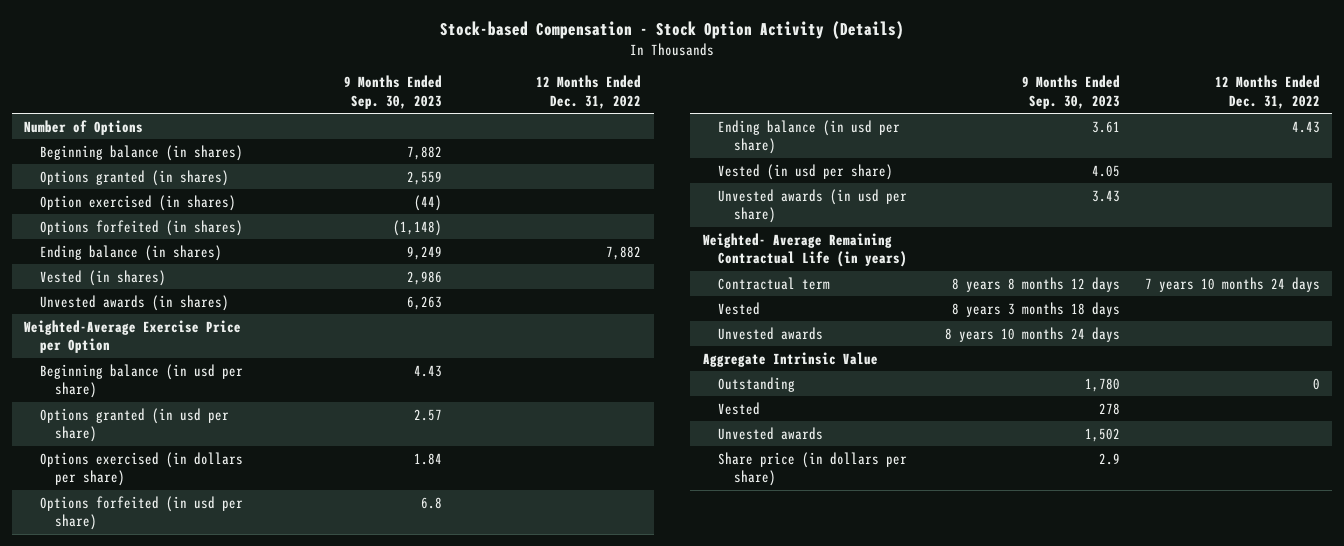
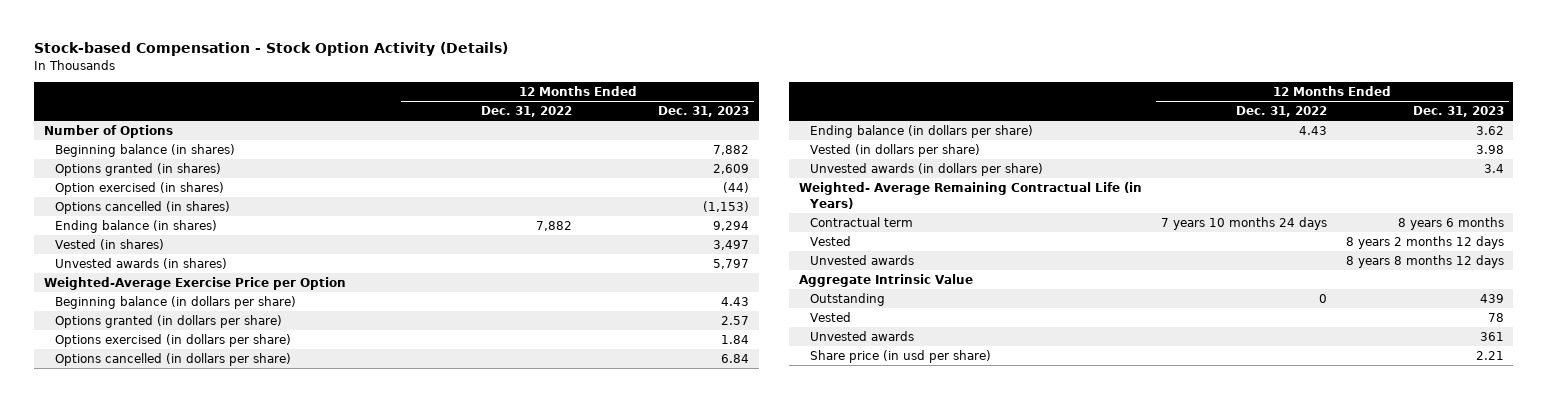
- | 9 Months Ended Sep. 30, 2023 | 12 Months Ended Dec. 31, 2022
+ | 12 Months Ended Dec. 31, 2022 | 12 Months Ended Dec. 31, 2023
- Options forfeited (in shares) | (1,148) |
+ Options cancelled (in shares) | | (1,153)
- Beginning balance (in usd per share) | 4.43 |
- Options granted (in usd per share) | 2.57 |
+ Beginning balance (in dollars per share) | | 4.43
+ Options granted (in dollars per share) | | 2.57
- Options forfeited (in usd per share) | 6.8 |
- Ending balance (in usd per share) | 3.61 | 4.43
- Vested (in usd per share) | 4.05 |
- Unvested awards (in usd per share) | 3.43 |
- Weighted- Average Remaining Contractual Life (in years)
+ Options cancelled (in dollars per share) | | 6.84
+ Ending balance (in dollars per share) | 4.43 | 3.62
+ Vested (in dollars per share) | | 3.98
+ Unvested awards (in dollars per share) | | 3.4
+ Weighted- Average Remaining Contractual Life (in Years)
- Share price (in dollars per share) | 2.9 |
+ Share price (in usd per share) | | 2.21

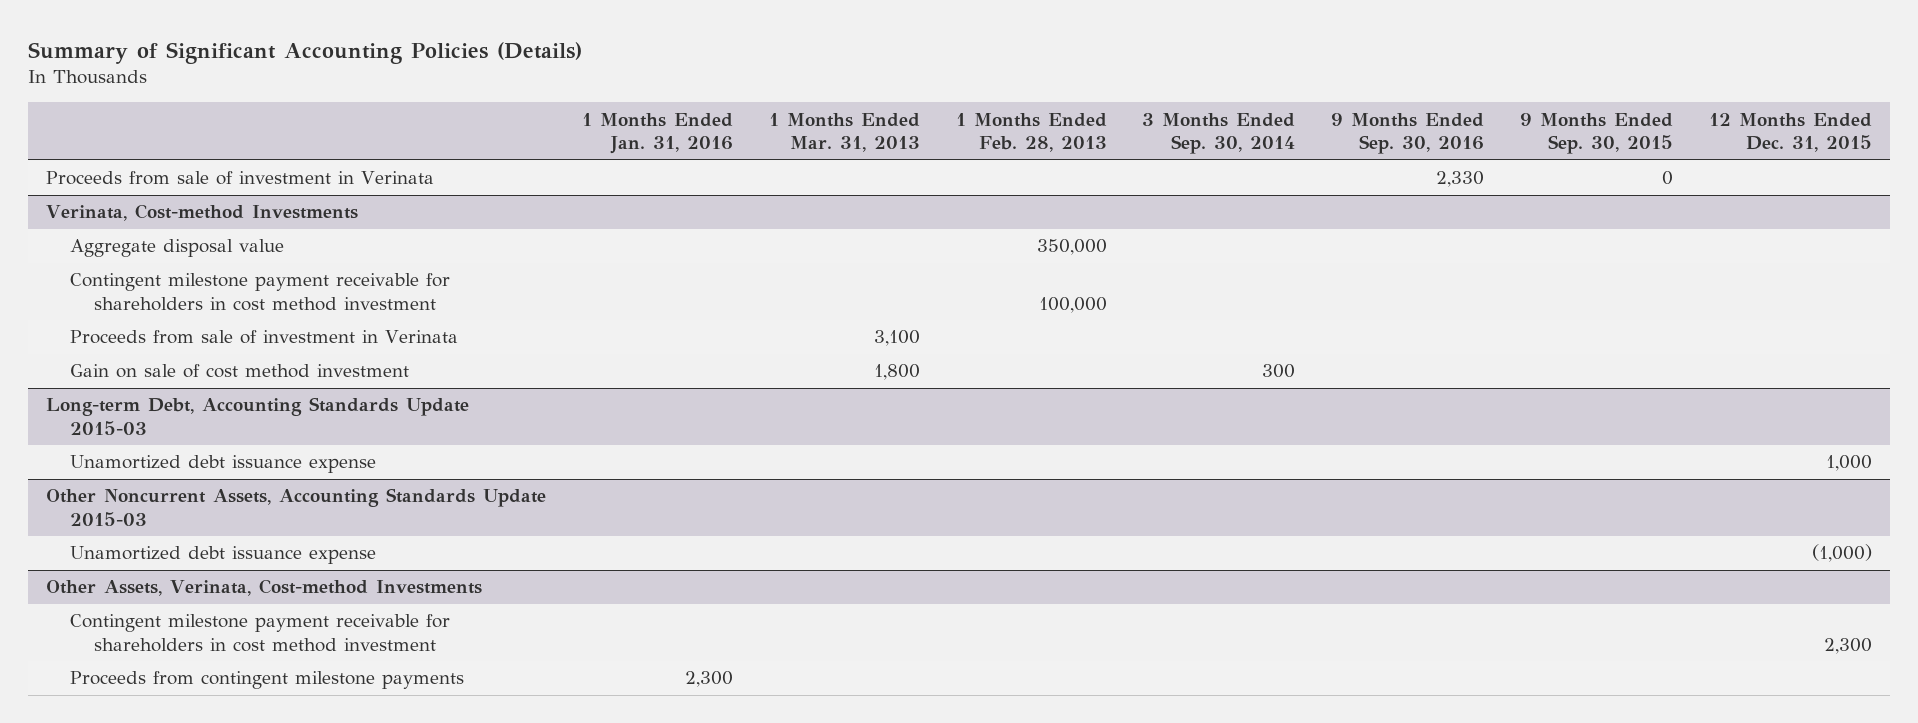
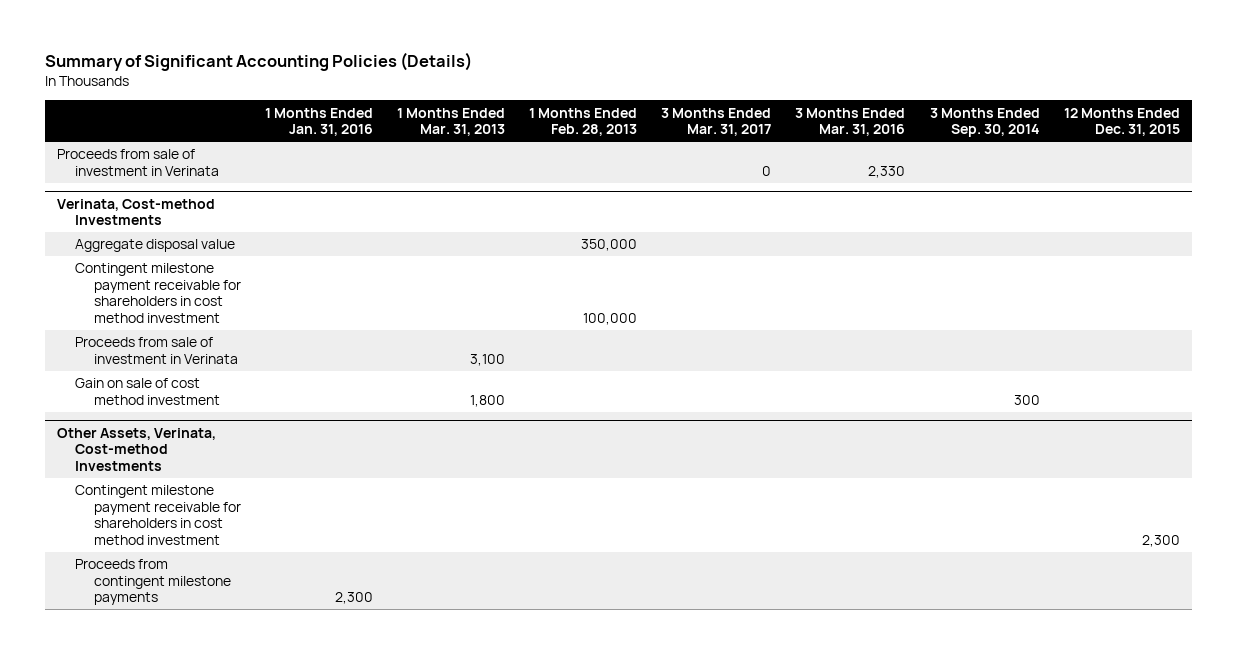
- | 1 Months Ended Jan. 31, 2016 | 1 Months Ended Mar. 31, 2013 | 1 Months Ended Feb. 28, 2013 | 3 Months Ended Sep. 30, 2014 | 9 Months Ended Sep. 30, 2016 | 9 Months Ended Sep. 30, 2015 | 12 Months Ended Dec. 31, 2015
+ | 1 Months Ended Jan. 31, 2016 | 1 Months Ended Mar. 31, 2013 | 1 Months Ended Feb. 28, 2013 | 3 Months Ended Mar. 31, 2017 | 3 Months Ended Mar. 31, 2016 | 3 Months Ended Sep. 30, 2014 | 12 Months Ended Dec. 31, 2015
- Long-term Debt, Accounting Standards Update 2015-03
- Unamortized debt issuance expense | | | | | | | 1,000
- Other Noncurrent Assets, Accounting Standards Update 2015-03
- Unamortized debt issuance expense | | | | | | | (1,000)

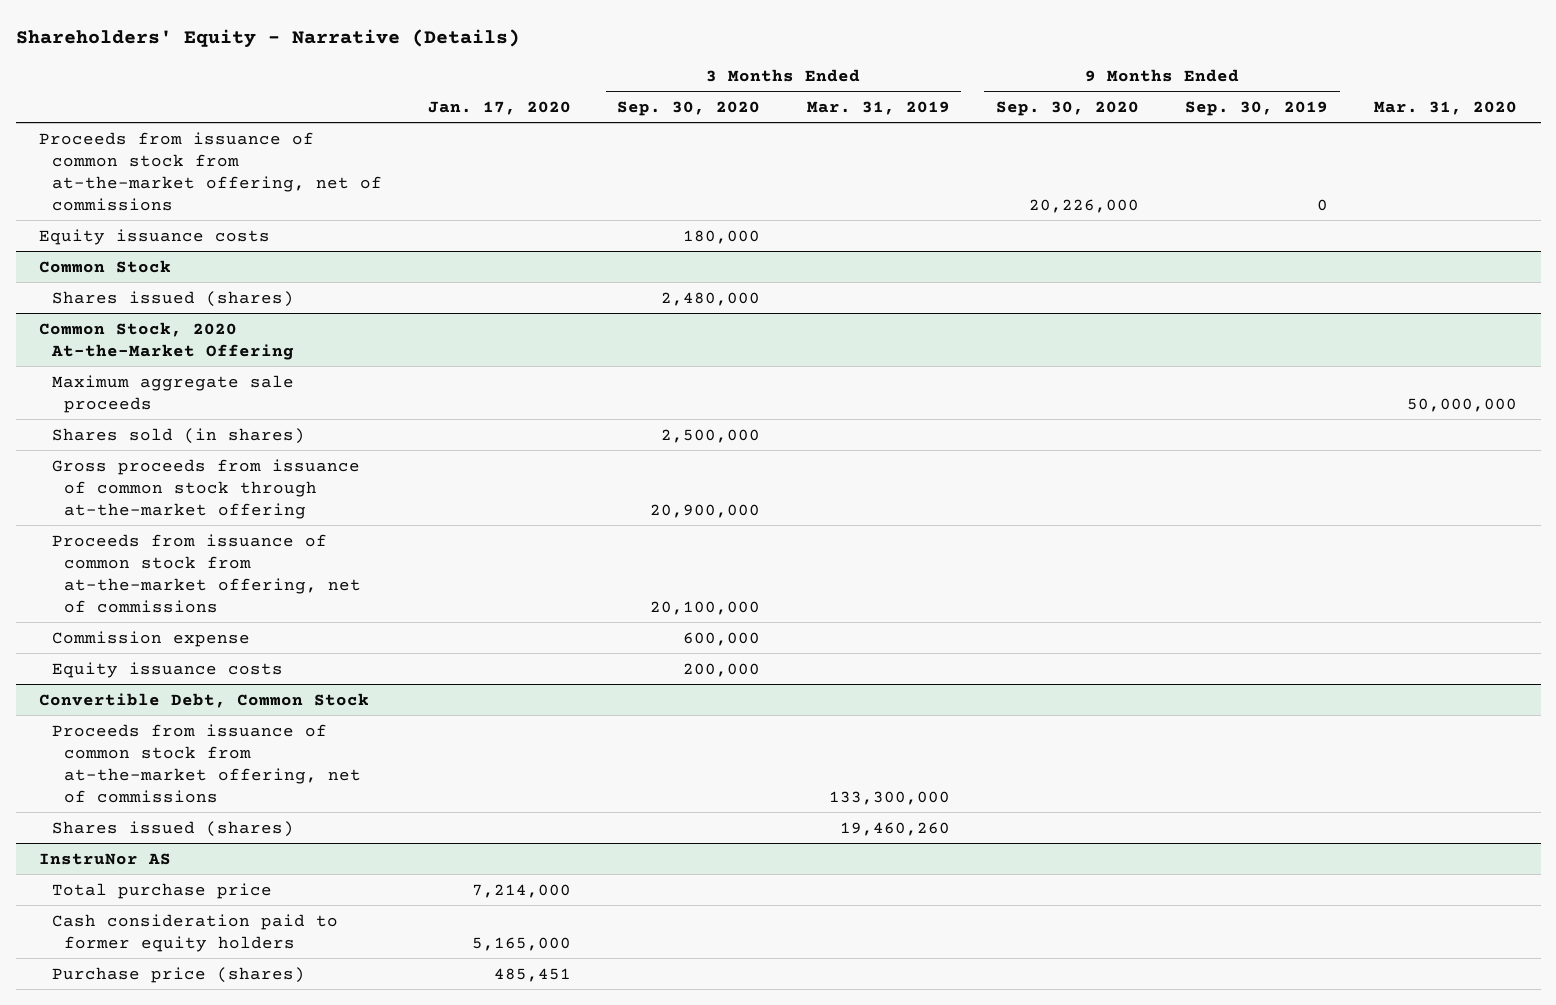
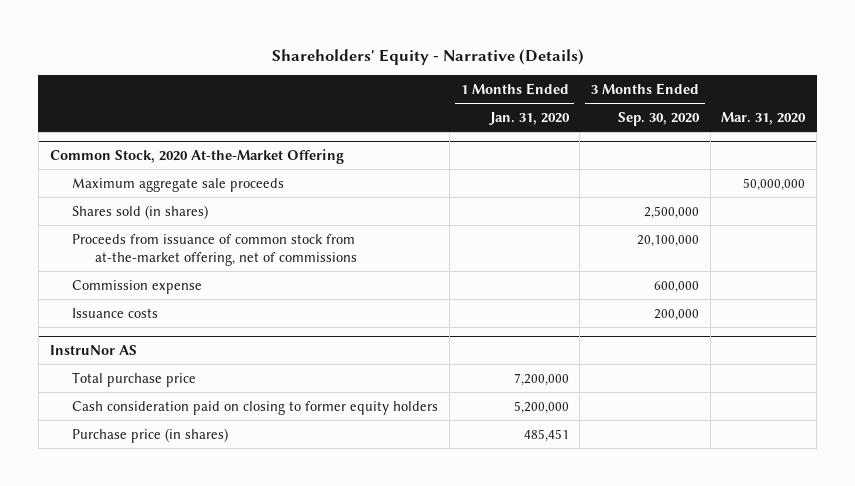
- | Jan. 17, 2020 | 3 Months Ended Sep. 30, 2020 | 3 Months Ended Mar. 31, 2019 | 9 Months Ended Sep. 30, 2020 | 9 Months Ended Sep. 30, 2019 | Mar. 31, 2020
+ | 1 Months Ended Jan. 31, 2020 | 3 Months Ended Sep. 30, 2020 | Mar. 31, 2020
- Proceeds from issuance of common stock from at-the-market offering, net of commissions | | | | 20,226,000 | 0 |
- Equity issuance costs | | 180,000 | | | |
- Common Stock
- Shares issued (shares) | | 2,480,000 | | | |
@ Common Stock, 2020 At-the-Market Offering
- Gross proceeds from issuance of common stock through at-the-market offering | | 20,900,000 | | | |
- Equity issuance costs | | 200,000 | | | |
- Convertible Debt, Common Stock
- Proceeds from issuance of common stock from at-the-market offering, net of commissions | | | 133,300,000 | | |
- Shares issued (shares) | | | 19,460,260 | | |
@ Common Stock, 2020 At-the-Market Offering
+ Issuance costs | | 200,000 |
@ InstruNor AS
- Cash consideration paid to former equity holders | 5,165,000 | | | | |
- Purchase price (shares) | 485,451 | | | | |
+ Cash consideration paid on closing to former equity holders | 5,200,000 | |
+ Purchase price (in shares) | 485,451 | |

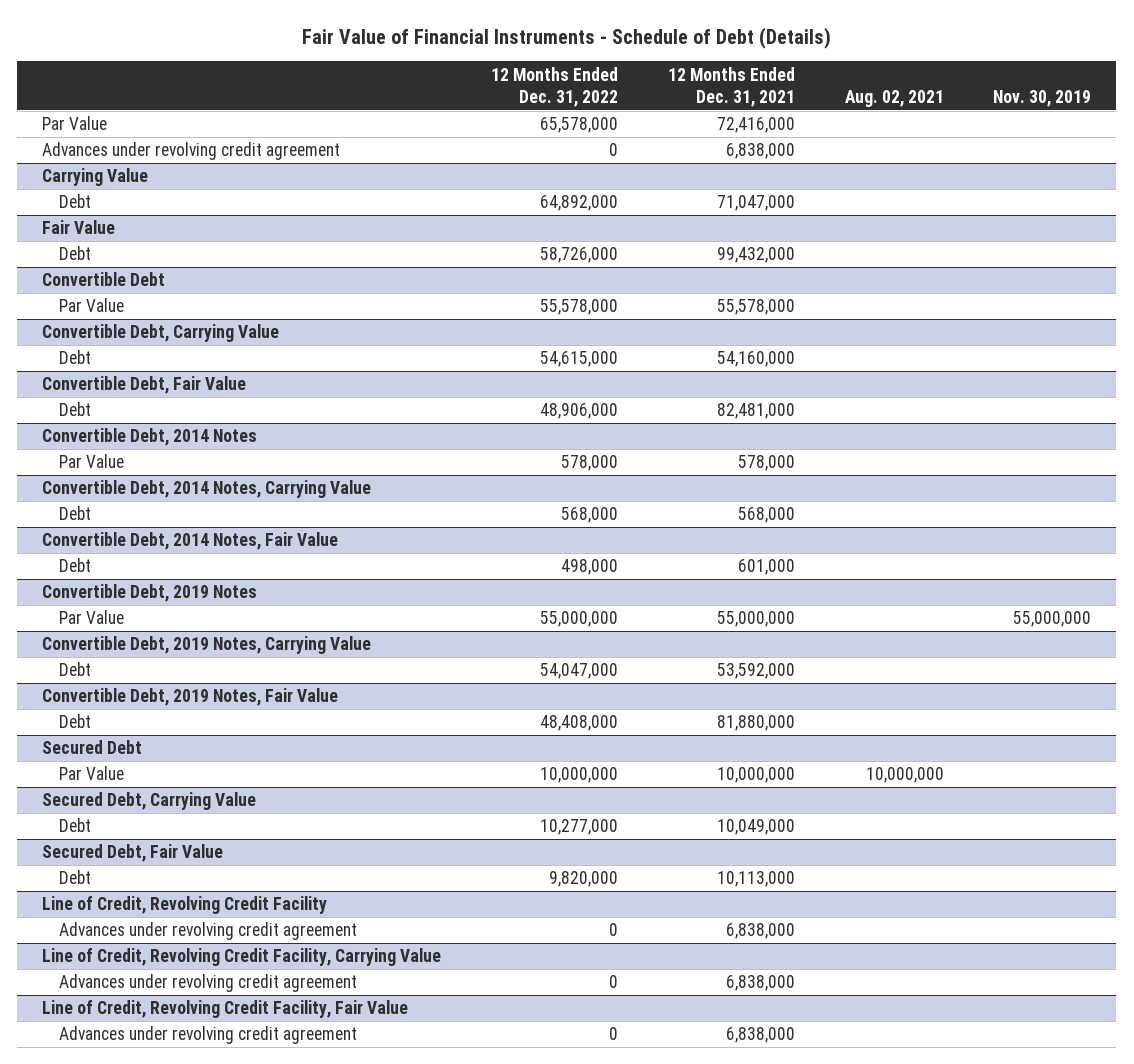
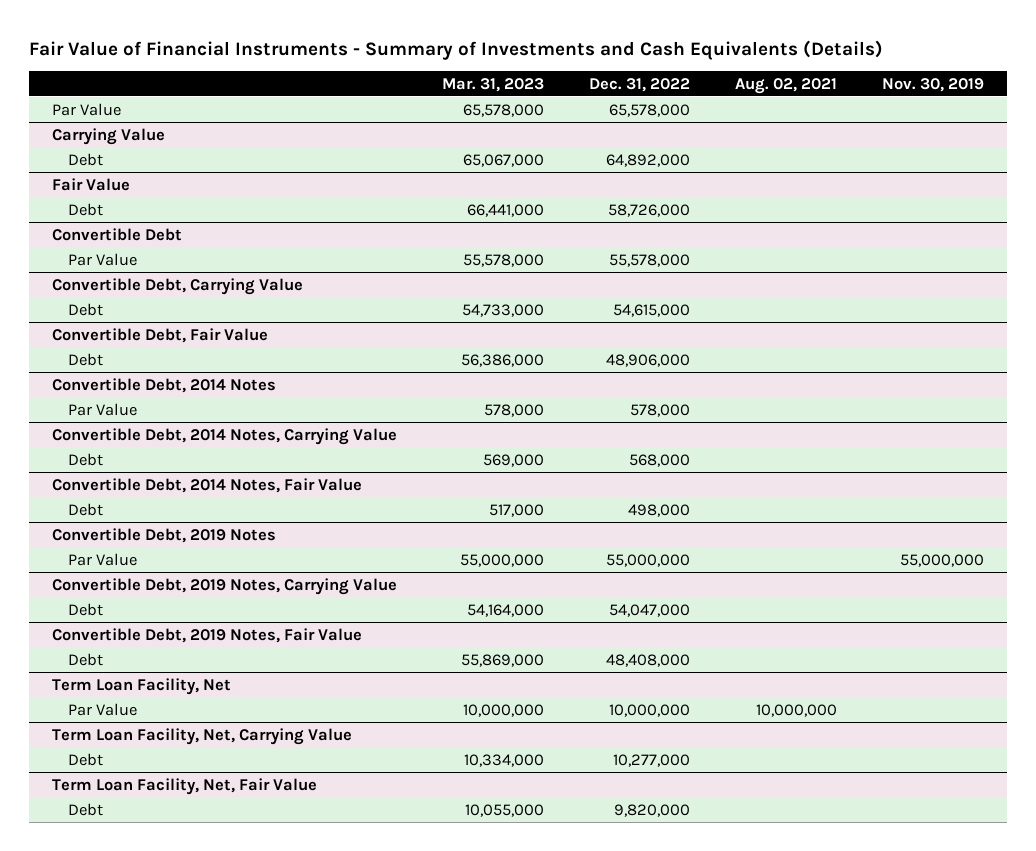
- Fair Value of Financial Instruments - Schedule of Debt (Details)
+ Fair Value of Financial Instruments - Summary of Investments and Cash Equivalents (Details)
- | 12 Months Ended Dec. 31, 2022 | 12 Months Ended Dec. 31, 2021 | Aug. 02, 2021 | Nov. 30, 2019
+ | Mar. 31, 2023 | Dec. 31, 2022 | Aug. 02, 2021 | Nov. 30, 2019
- Advances under revolving credit agreement | 0 | 6,838,000 | |
- Secured Debt
+ Term Loan Facility, Net
- Secured Debt, Carrying Value
- Debt | 10,277,000 | 10,049,000 | |
- Secured Debt, Fair Value
- Debt | 9,820,000 | 10,113,000 | |
- Line of Credit, Revolving Credit Facility
- Advances under revolving credit agreement | 0 | 6,838,000 | |
- Line of Credit, Revolving Credit Facility, Carrying Value
- Advances under revolving credit agreement | 0 | 6,838,000 | |
- Line of Credit, Revolving Credit Facility, Fair Value
- Advances under revolving credit agreement | 0 | 6,838,000 | |
+ Term Loan Facility, Net, Carrying Value
+ Debt | 10,334,000 | 10,277,000 | |
+ Term Loan Facility, Net, Fair Value
+ Debt | 10,055,000 | 9,820,000 | |

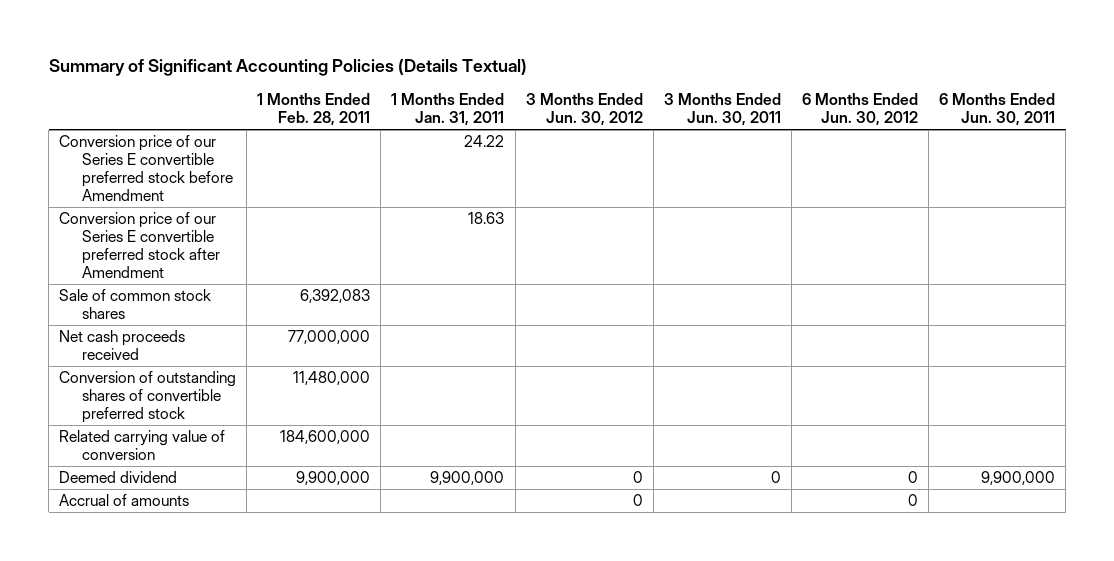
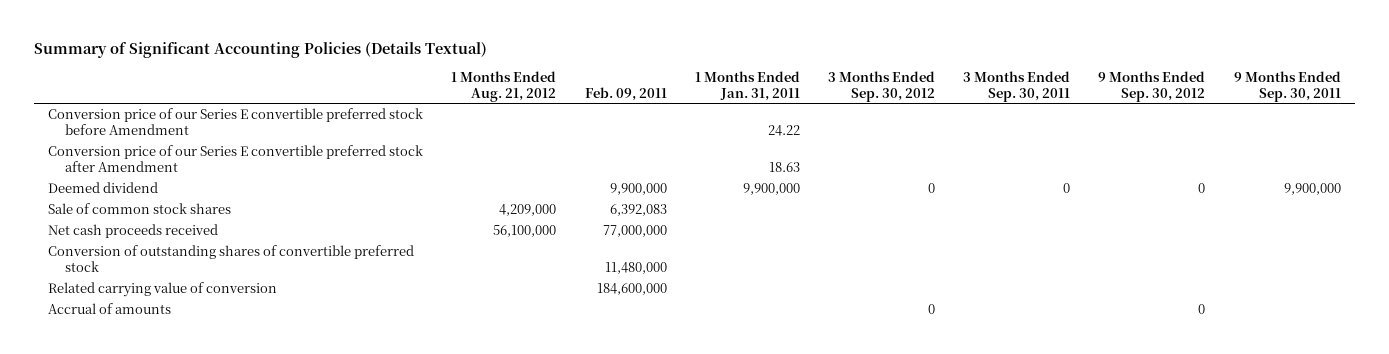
- | 1 Months Ended Feb. 28, 2011 | 1 Months Ended Jan. 31, 2011 | 3 Months Ended Jun. 30, 2012 | 3 Months Ended Jun. 30, 2011 | 6 Months Ended Jun. 30, 2012 | 6 Months Ended Jun. 30, 2011
+ | 1 Months Ended Aug. 21, 2012 | Feb. 09, 2011 | 1 Months Ended Jan. 31, 2011 | 3 Months Ended Sep. 30, 2012 | 3 Months Ended Sep. 30, 2011 | 9 Months Ended Sep. 30, 2012 | 9 Months Ended Sep. 30, 2011
moved up: Deemed dividend | | 9,900,000 | 9,900,000 | 0 | 0 | 0 | 9,900,000

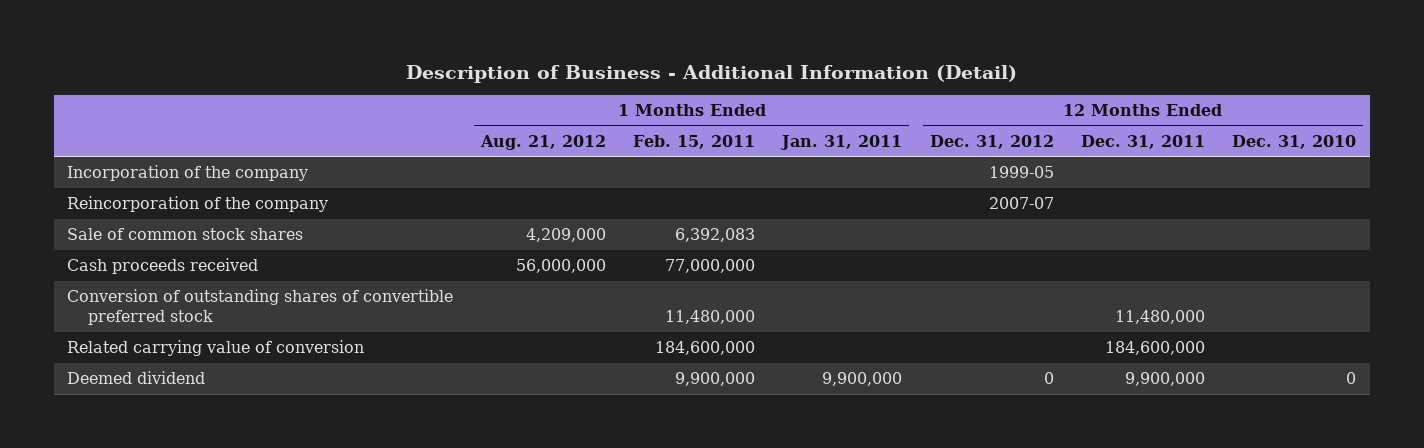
- Summary of Significant Accounting Policies (Details Textual)
+ Description of Business - Additional Information (Detail)
- | 1 Months Ended Aug. 21, 2012 | Feb. 09, 2011 | 1 Months Ended Jan. 31, 2011 | 3 Months Ended Sep. 30, 2012 | 3 Months Ended Sep. 30, 2011 | 9 Months Ended Sep. 30, 2012 | 9 Months Ended Sep. 30, 2011
+ | 1 Months Ended Aug. 21, 2012 | 1 Months Ended Feb. 15, 2011 | 1 Months Ended Jan. 31, 2011 | 12 Months Ended Dec. 31, 2012 | 12 Months Ended Dec. 31, 2011 | 12 Months Ended Dec. 31, 2010
- Conversion price of our Series E convertible preferred stock before Amendment | | | 24.22 | | | |
- Conversion price of our Series E convertible preferred stock after Amendment | | | 18.63 | | | |
+ Incorporation of the company | | | | 1999-05 | |
+ Reincorporation of the company | | | | 2007-07 | |
- Net cash proceeds received | 56,100,000 | 77,000,000 | | | | |
+ Cash proceeds received | 56,000,000 | 77,000,000 | | | |
- Accrual of amounts | | | | 0 | | 0 |
moved down: Deemed dividend | | 9,900,000 | 9,900,000 | 0 | 9,900,000 | 0

